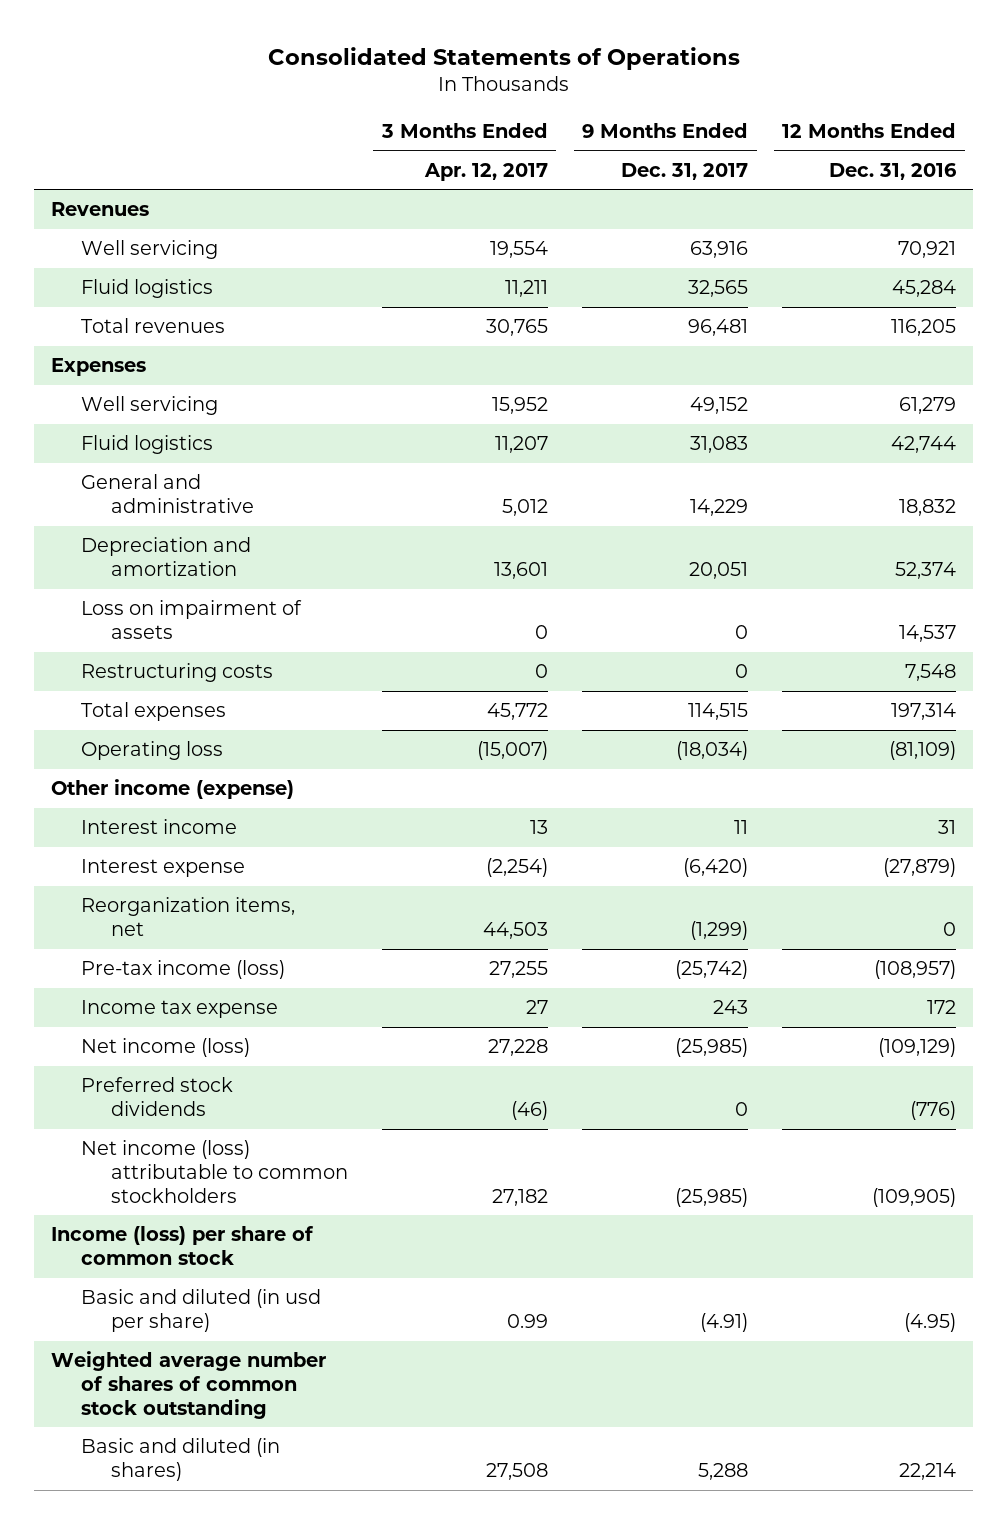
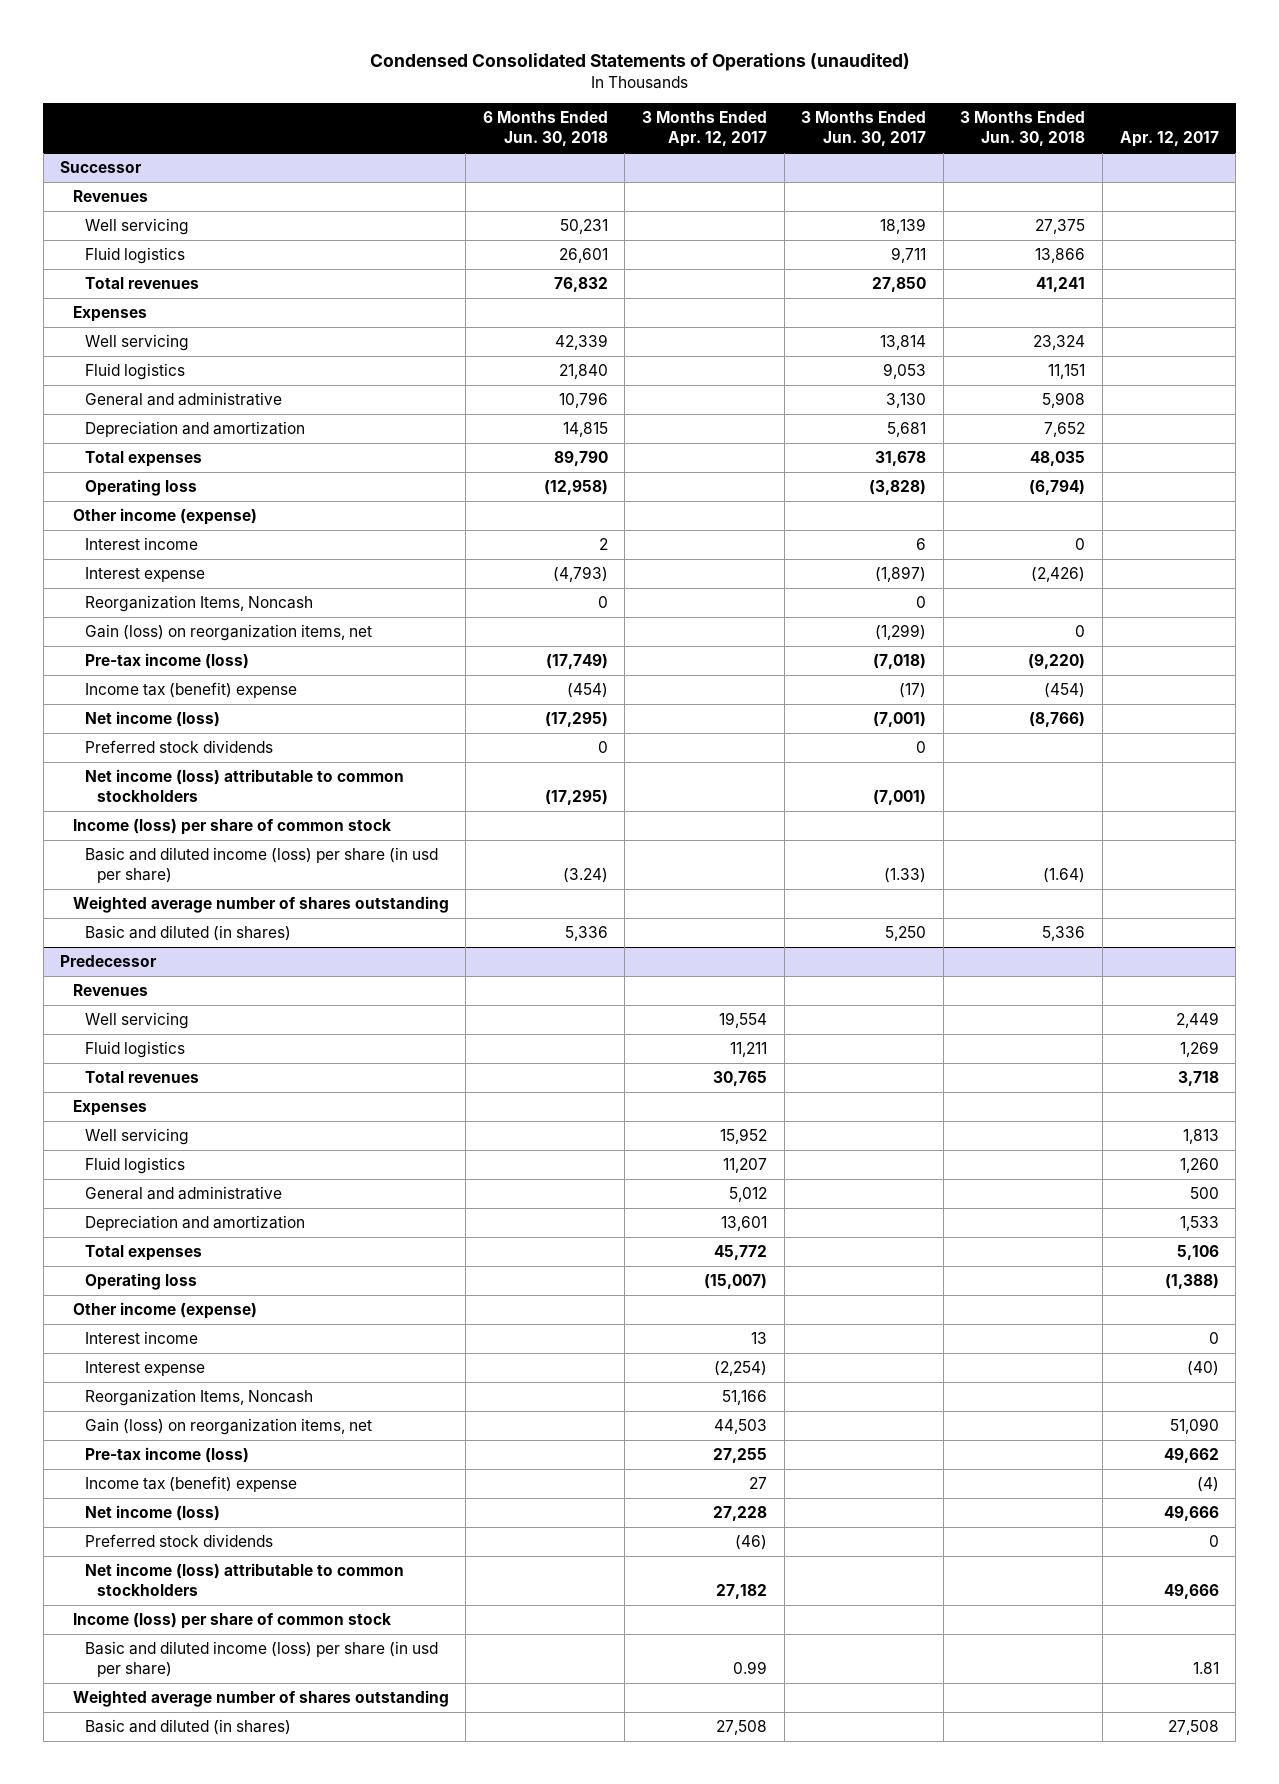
- Consolidated Statements of Operations
+ Condensed Consolidated Statements of Operations (unaudited)
- | 3 Months Ended Apr. 12, 2017 | 9 Months Ended Dec. 31, 2017 | 12 Months Ended Dec. 31, 2016
+ | 6 Months Ended Jun. 30, 2018 | 3 Months Ended Apr. 12, 2017 | 3 Months Ended Jun. 30, 2017 | 3 Months Ended Jun. 30, 2018 | Apr. 12, 2017
+ Successor
+ Revenues
+ Well servicing | 50,231 | | 18,139 | 27,375 |
+ Fluid logistics | 26,601 | | 9,711 | 13,866 |
+ Total revenues | 76,832 | | 27,850 | 41,241 |
+ Expenses
+ Well servicing | 42,339 | | 13,814 | 23,324 |
+ Fluid logistics | 21,840 | | 9,053 | 11,151 |
+ General and administrative | 10,796 | | 3,130 | 5,908 |
+ Depreciation and amortization | 14,815 | | 5,681 | 7,652 |
+ Total expenses | 89,790 | | 31,678 | 48,035 |
+ Operating loss | (12,958) | | (3,828) | (6,794) |
+ Other income (expense)
+ Interest income | 2 | | 6 | 0 |
+ Interest expense | (4,793) | | (1,897) | (2,426) |
+ Reorganization Items, Noncash | 0 | | 0 | |
+ Gain (loss) on reorganization items, net | | | (1,299) | 0 |
+ Pre-tax income (loss) | (17,749) | | (7,018) | (9,220) |
+ Income tax (benefit) expense | (454) | | (17) | (454) |
+ Net income (loss) | (17,295) | | (7,001) | (8,766) |
+ Preferred stock dividends | 0 | | 0 | |
+ Net income (loss) attributable to common stockholders | (17,295) | | (7,001) | |
+ Income (loss) per share of common stock
+ Basic and diluted income (loss) per share (in usd per share) | (3.24) | | (1.33) | (1.64) |
+ Weighted average number of shares outstanding
+ Basic and diluted (in shares) | 5,336 | | 5,250 | 5,336 |
+ Predecessor
- Loss on impairment of assets | 0 | 0 | 14,537
- Restructuring costs | 0 | 0 | 7,548
- Reorganization items, net | 44,503 | (1,299) | 0
+ Reorganization Items, Noncash | | 51,166 | | |
+ Gain (loss) on reorganization items, net | | 44,503 | | | 51,090
- Income tax expense | 27 | 243 | 172
+ Income tax (benefit) expense | | 27 | | | (4)
- Basic and diluted (in usd per share) | 0.99 | (4.91) | (4.95)
- Weighted average number of shares of common stock outstanding
+ Basic and diluted income (loss) per share (in usd per share) | | 0.99 | | | 1.81
+ Weighted average number of shares outstanding

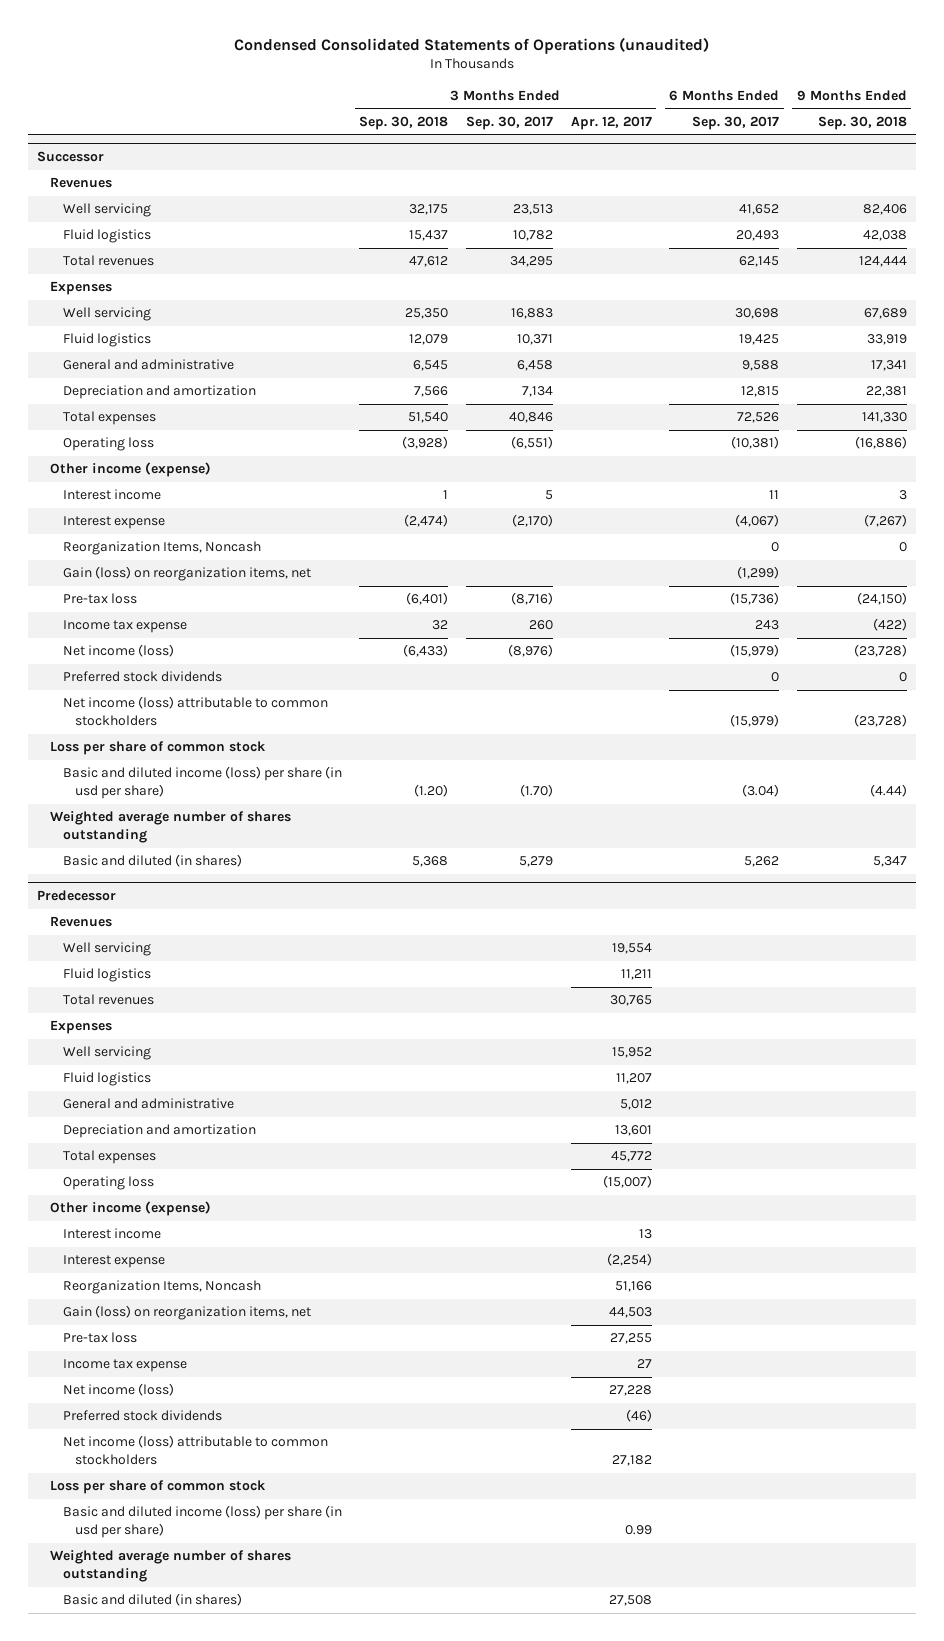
- | 6 Months Ended Jun. 30, 2018 | 3 Months Ended Apr. 12, 2017 | 3 Months Ended Jun. 30, 2017 | 3 Months Ended Jun. 30, 2018 | Apr. 12, 2017
+ | 3 Months Ended Sep. 30, 2018 | 3 Months Ended Sep. 30, 2017 | 3 Months Ended Apr. 12, 2017 | 6 Months Ended Sep. 30, 2017 | 9 Months Ended Sep. 30, 2018
@ Successor
- Pre-tax income (loss) | (17,749) | | (7,018) | (9,220) |
- Income tax (benefit) expense | (454) | | (17) | (454) |
+ Pre-tax loss | (6,401) | (8,716) | | (15,736) | (24,150)
+ Income tax expense | 32 | 260 | | 243 | (422)
- Income (loss) per share of common stock
+ Loss per share of common stock
@ Predecessor
- Pre-tax income (loss) | | 27,255 | | | 49,662
- Income tax (benefit) expense | | 27 | | | (4)
+ Pre-tax loss | | | 27,255 | |
+ Income tax expense | | | 27 | |
- Income (loss) per share of common stock
+ Loss per share of common stock

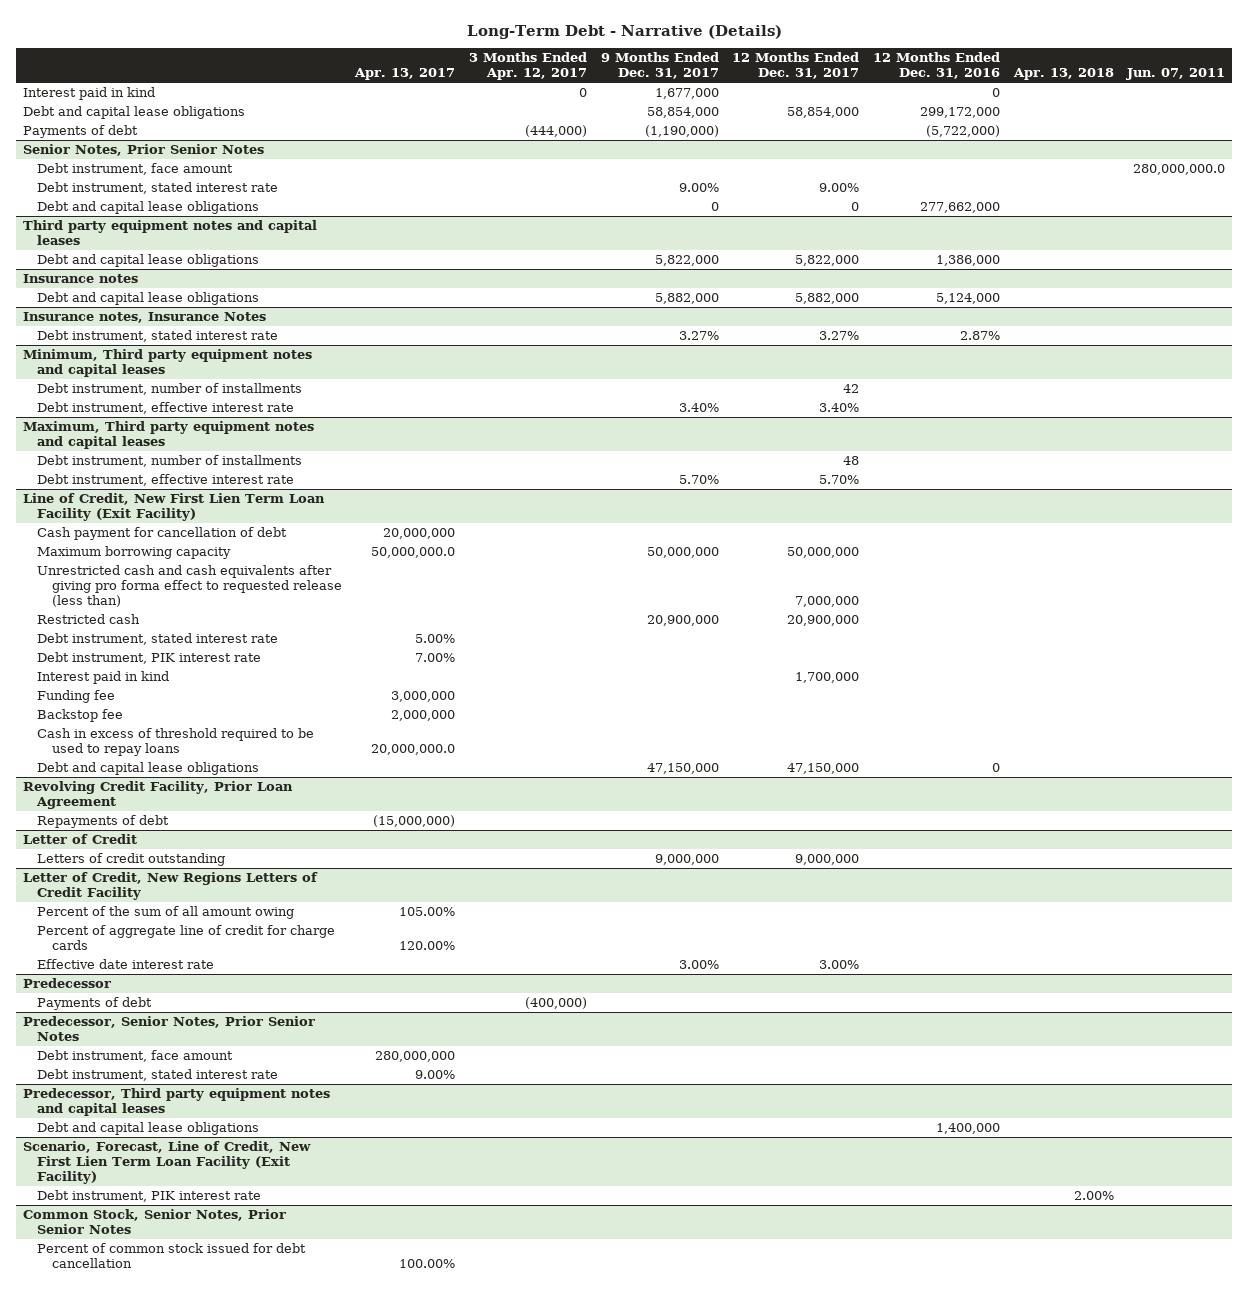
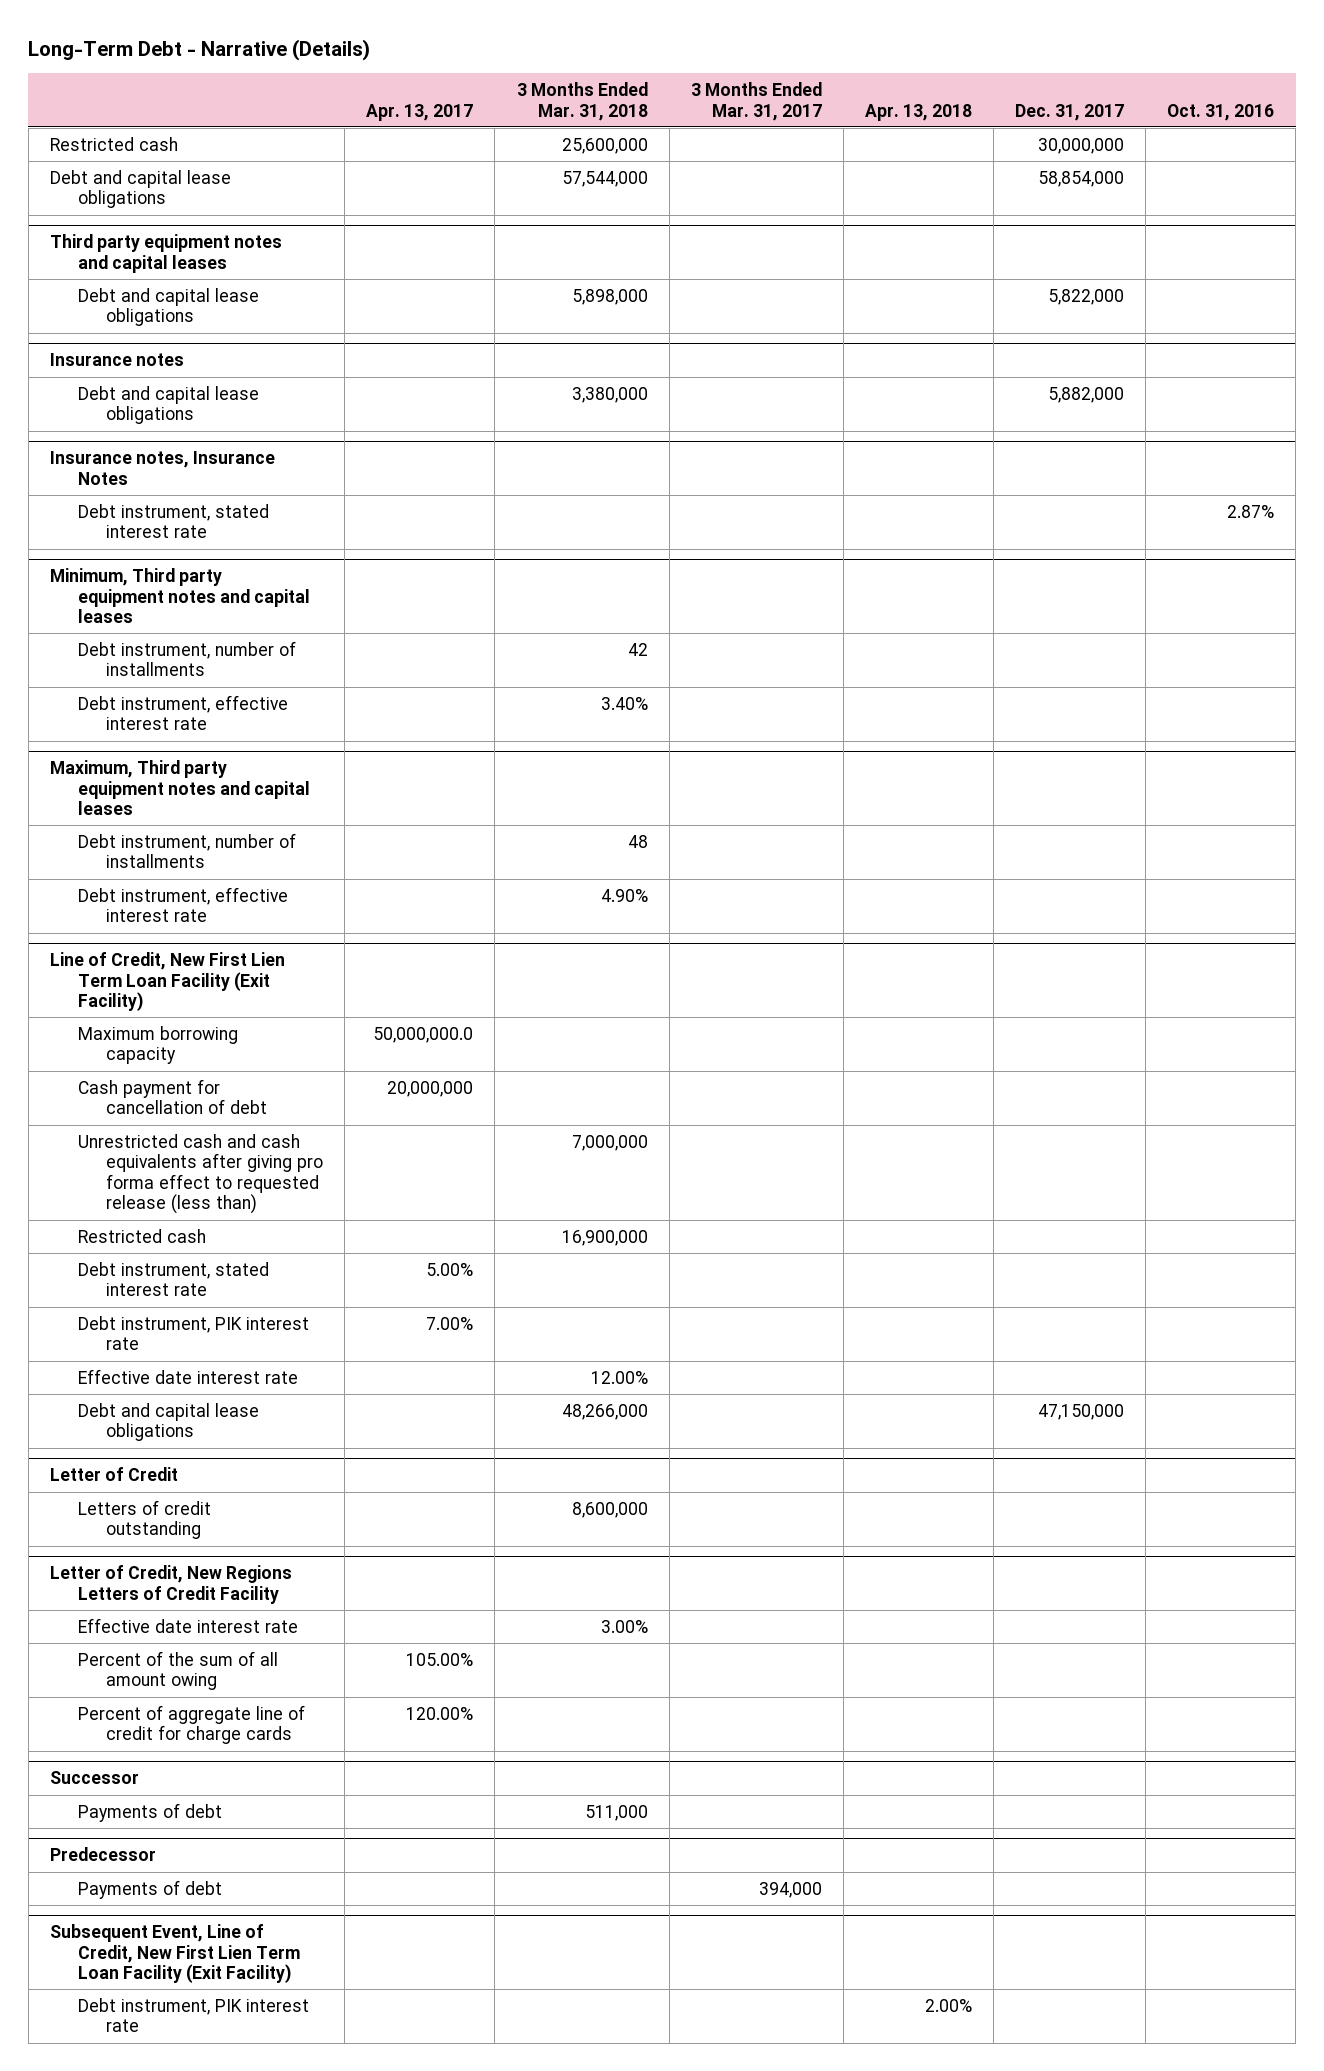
- | Apr. 13, 2017 | 3 Months Ended Apr. 12, 2017 | 9 Months Ended Dec. 31, 2017 | 12 Months Ended Dec. 31, 2017 | 12 Months Ended Dec. 31, 2016 | Apr. 13, 2018 | Jun. 07, 2011
+ | Apr. 13, 2017 | 3 Months Ended Mar. 31, 2018 | 3 Months Ended Mar. 31, 2017 | Apr. 13, 2018 | Dec. 31, 2017 | Oct. 31, 2016
- Interest paid in kind | | 0 | 1,677,000 | | 0 | |
+ Restricted cash | | 25,600,000 | | | 30,000,000 |
- Payments of debt | | (444,000) | (1,190,000) | | (5,722,000) | |
- Senior Notes, Prior Senior Notes
- Debt instrument, face amount | | | | | | | 280,000,000.0
- Debt instrument, stated interest rate | | | 9.00% | 9.00% | | |
- Debt and capital lease obligations | | | 0 | 0 | 277,662,000 | |
@ Line of Credit, New First Lien Term Loan Facility (Exit Facility)
moved down: Cash payment for cancellation of debt | 20,000,000 | | | | |
- Interest paid in kind | | | | 1,700,000 | | |
- Funding fee | 3,000,000 | | | | | |
- Backstop fee | 2,000,000 | | | | | |
- Cash in excess of threshold required to be used to repay loans | 20,000,000.0 | | | | | |
+ Effective date interest rate | | 12.00% | | | |
- Revolving Credit Facility, Prior Loan Agreement
- Repayments of debt | (15,000,000) | | | | | |
@ Letter of Credit, New Regions Letters of Credit Facility
moved up: Effective date interest rate | | 3.00% | | | |
+ Successor
+ Payments of debt | | 511,000 | | | |
- Predecessor, Senior Notes, Prior Senior Notes
- Debt instrument, face amount | 280,000,000 | | | | | |
- Debt instrument, stated interest rate | 9.00% | | | | | |
- Predecessor, Third party equipment notes and capital leases
- Debt and capital lease obligations | | | | | 1,400,000 | |
- Scenario, Forecast, Line of Credit, New First Lien Term Loan Facility (Exit Facility)
+ Subsequent Event, Line of Credit, New First Lien Term Loan Facility (Exit Facility)
- Common Stock, Senior Notes, Prior Senior Notes
- Percent of common stock issued for debt cancellation | 100.00% | | | | | |

